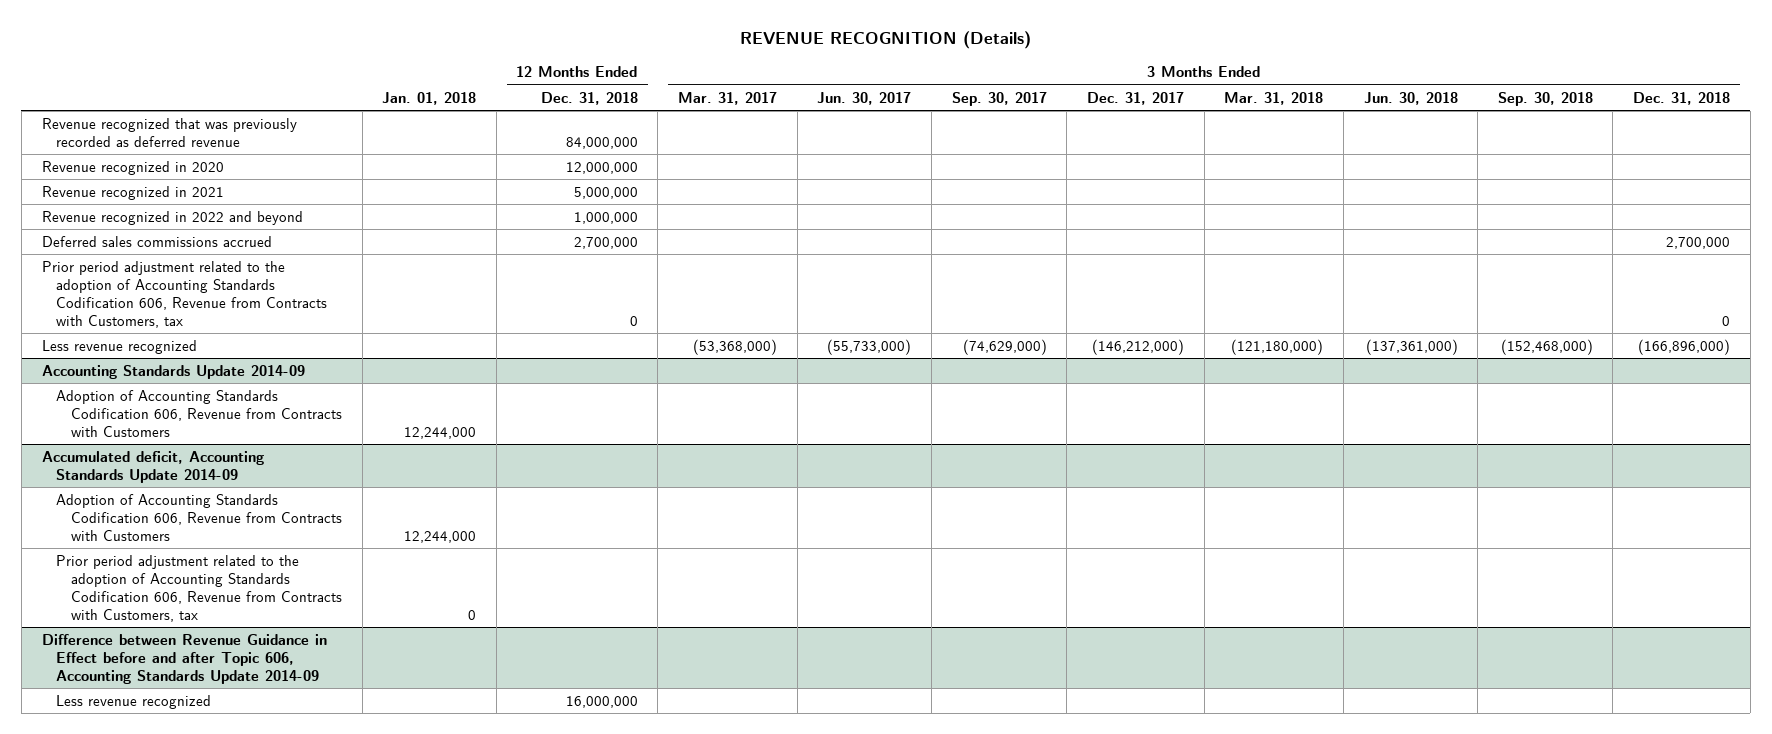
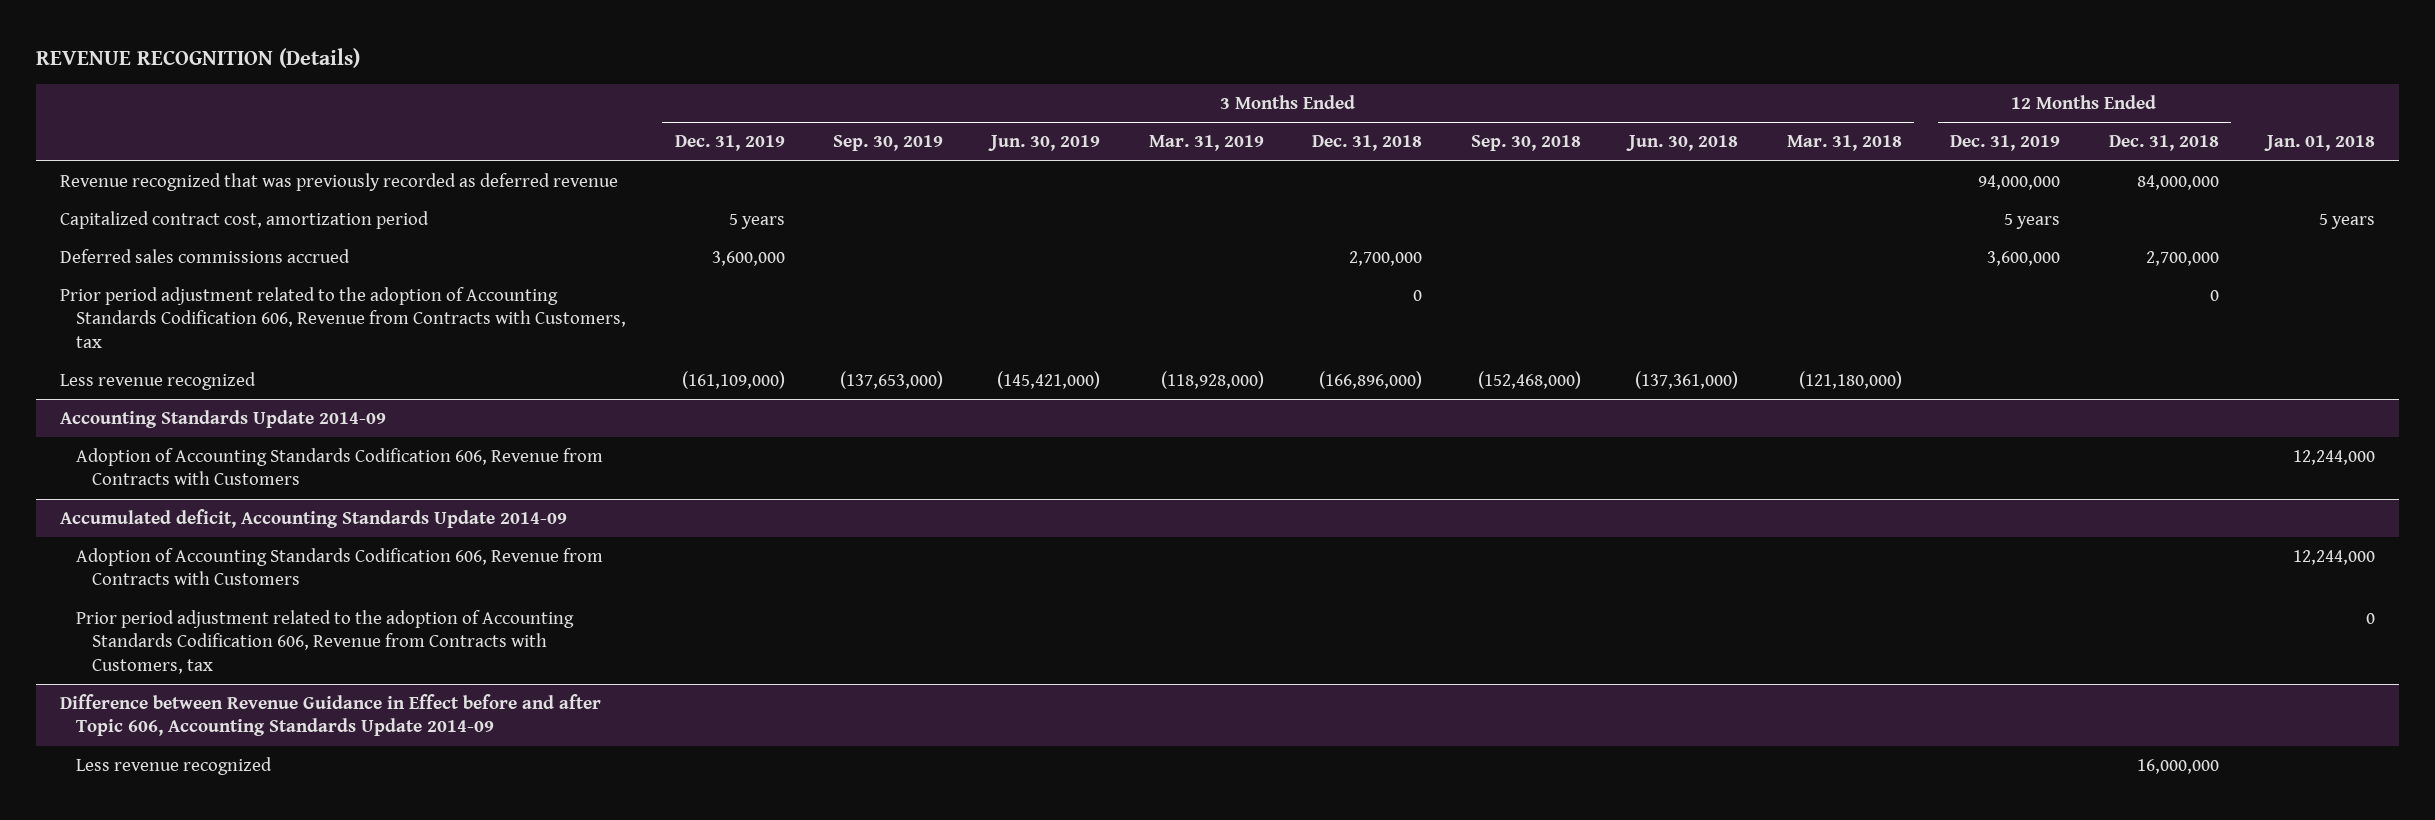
- | Jan. 01, 2018 | 12 Months Ended Dec. 31, 2018 | 3 Months Ended Mar. 31, 2017 | 3 Months Ended Jun. 30, 2017 | 3 Months Ended Sep. 30, 2017 | 3 Months Ended Dec. 31, 2017 | 3 Months Ended Mar. 31, 2018 | 3 Months Ended Jun. 30, 2018 | 3 Months Ended Sep. 30, 2018 | 3 Months Ended Dec. 31, 2018
+ | 3 Months Ended Dec. 31, 2019 | 3 Months Ended Sep. 30, 2019 | 3 Months Ended Jun. 30, 2019 | 3 Months Ended Mar. 31, 2019 | 3 Months Ended Dec. 31, 2018 | 3 Months Ended Sep. 30, 2018 | 3 Months Ended Jun. 30, 2018 | 3 Months Ended Mar. 31, 2018 | 12 Months Ended Dec. 31, 2019 | 12 Months Ended Dec. 31, 2018 | Jan. 01, 2018
- Revenue recognized in 2020 | | 12,000,000 | | | | | | | |
- Revenue recognized in 2021 | | 5,000,000 | | | | | | | |
- Revenue recognized in 2022 and beyond | | 1,000,000 | | | | | | | |
+ Capitalized contract cost, amortization period | 5 years | | | | | | | | 5 years | | 5 years

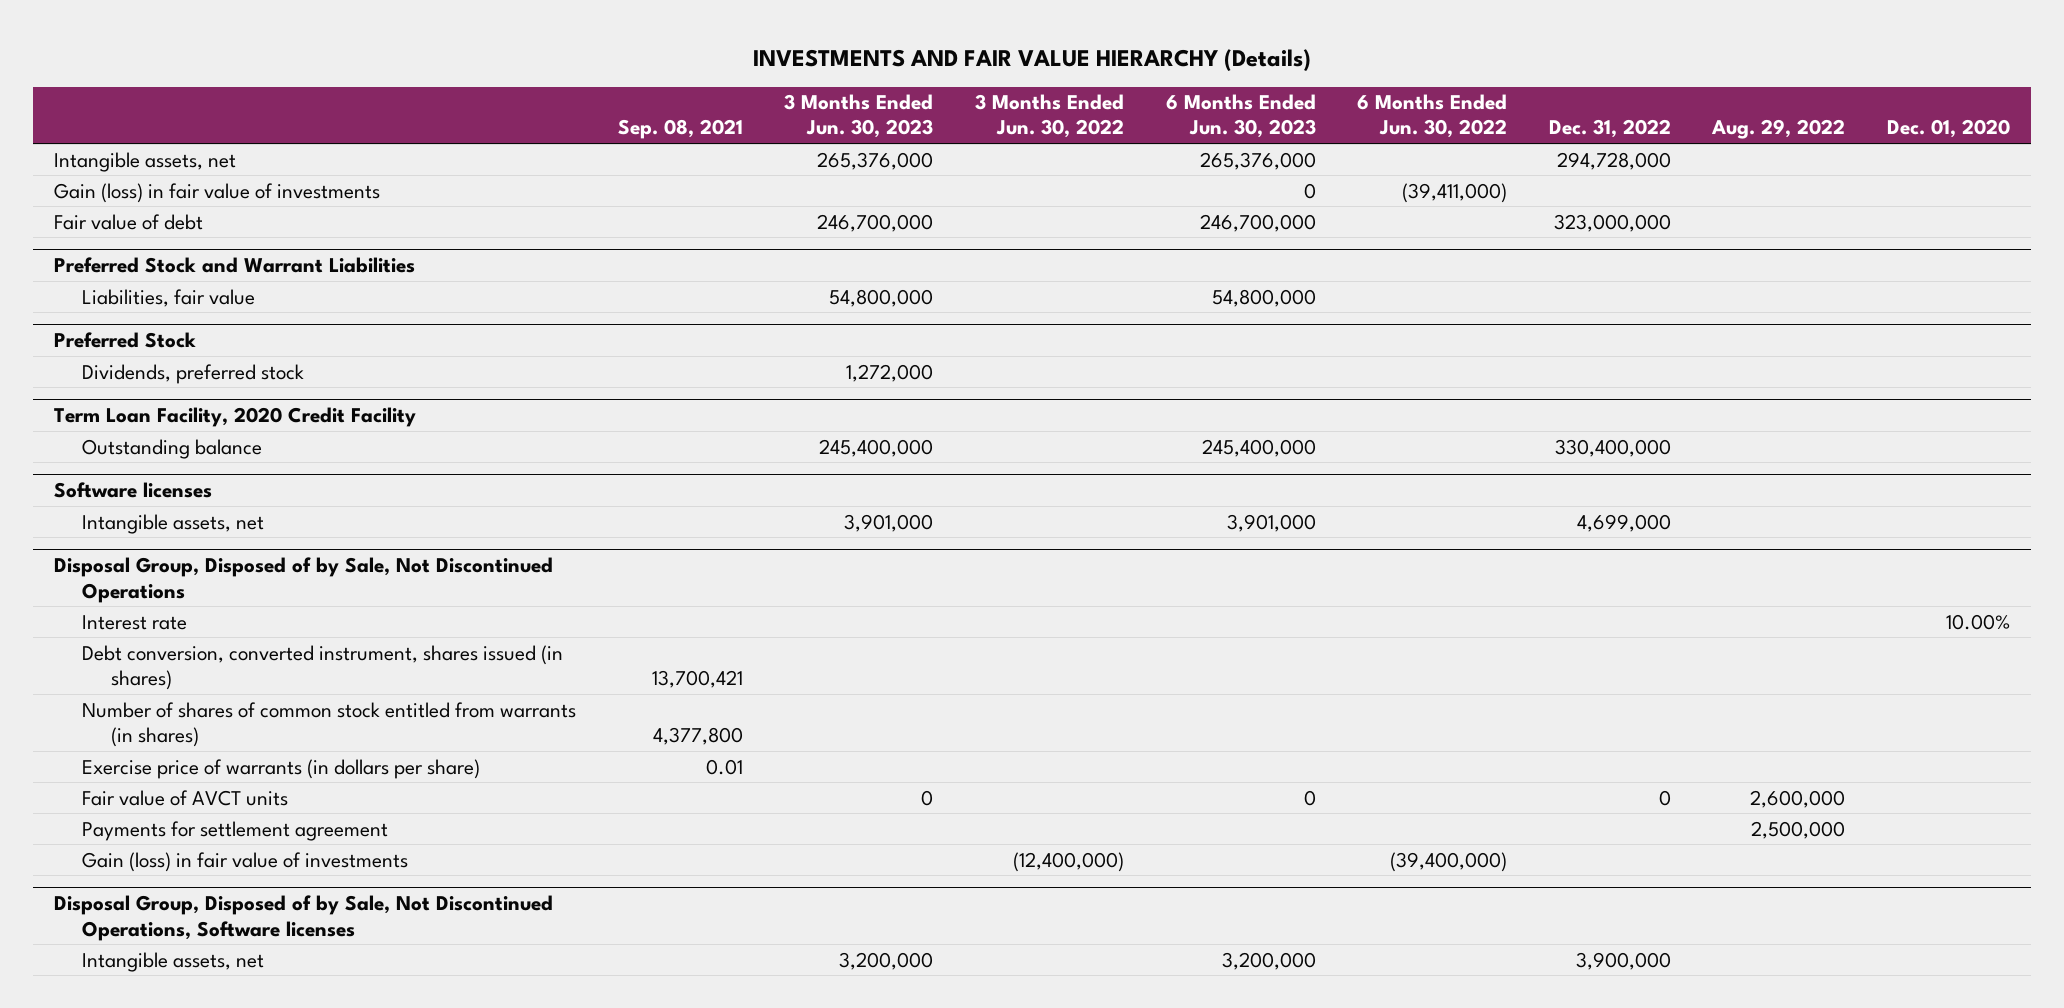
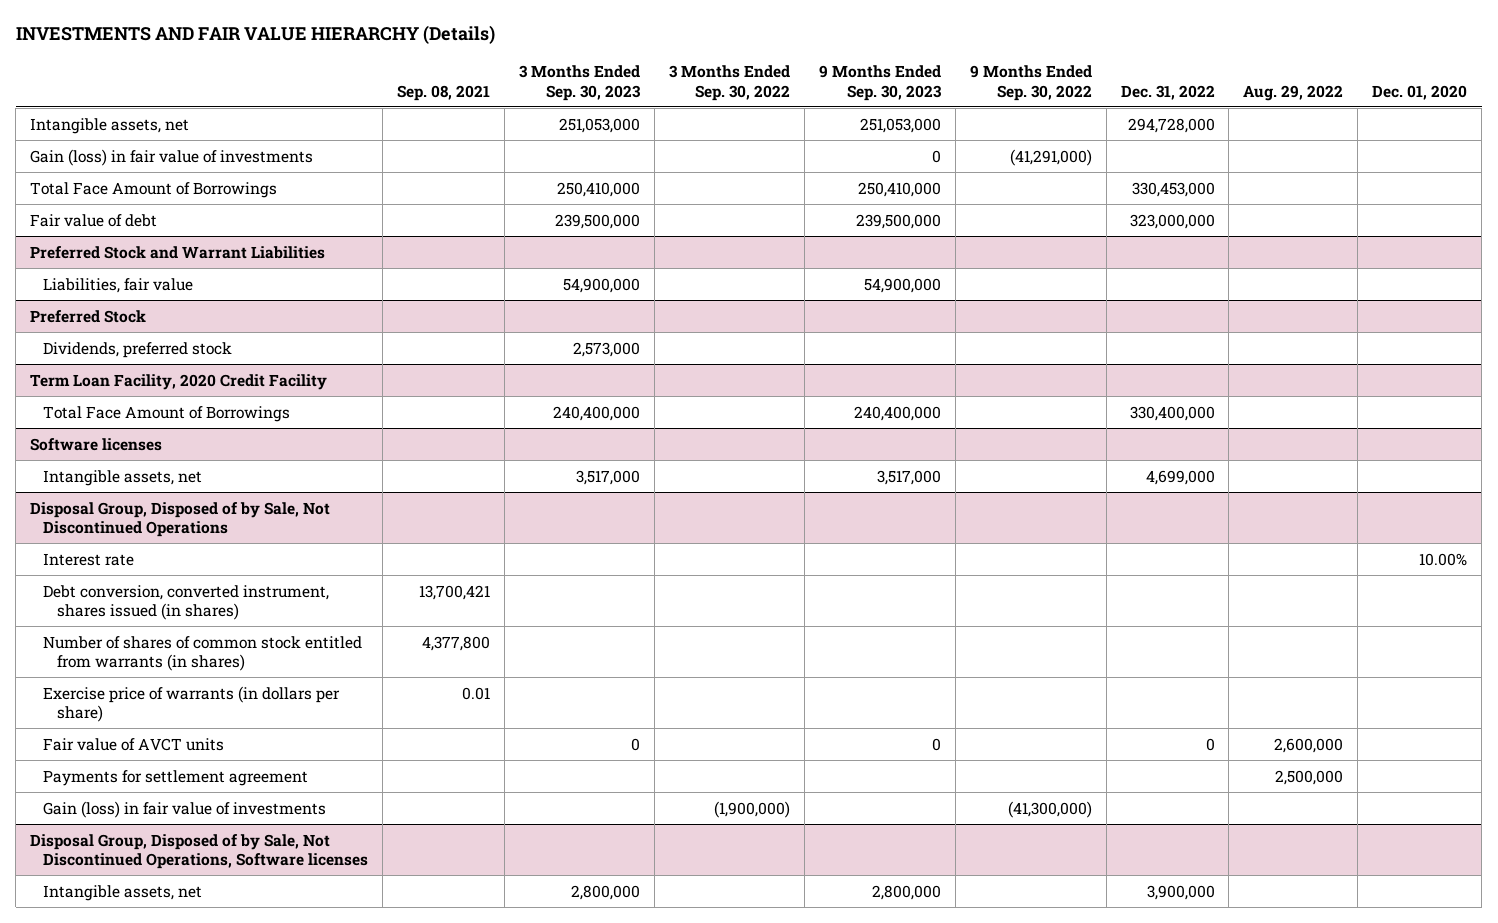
- | Sep. 08, 2021 | 3 Months Ended Jun. 30, 2023 | 3 Months Ended Jun. 30, 2022 | 6 Months Ended Jun. 30, 2023 | 6 Months Ended Jun. 30, 2022 | Dec. 31, 2022 | Aug. 29, 2022 | Dec. 01, 2020
+ | Sep. 08, 2021 | 3 Months Ended Sep. 30, 2023 | 3 Months Ended Sep. 30, 2022 | 9 Months Ended Sep. 30, 2023 | 9 Months Ended Sep. 30, 2022 | Dec. 31, 2022 | Aug. 29, 2022 | Dec. 01, 2020
+ Total Face Amount of Borrowings | | 250,410,000 | | 250,410,000 | | 330,453,000 | |
@ Term Loan Facility, 2020 Credit Facility
- Outstanding balance | | 245,400,000 | | 245,400,000 | | 330,400,000 | |
+ Total Face Amount of Borrowings | | 240,400,000 | | 240,400,000 | | 330,400,000 | |

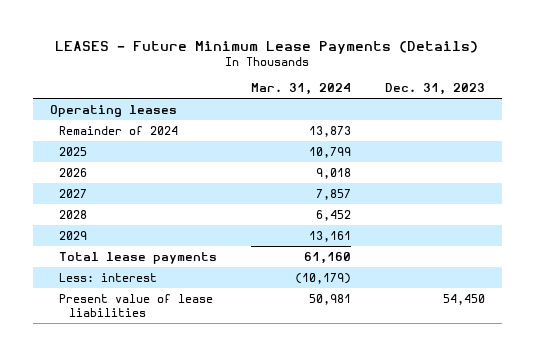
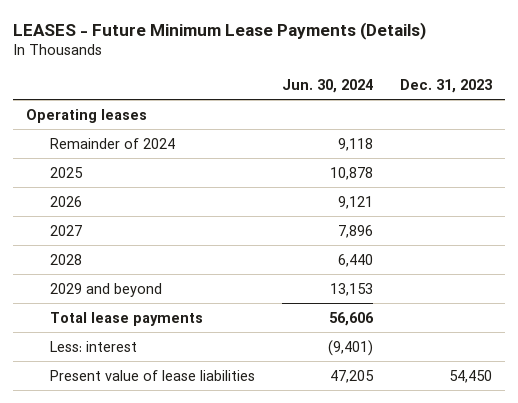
- | Mar. 31, 2024 | Dec. 31, 2023
+ | Jun. 30, 2024 | Dec. 31, 2023
- 2029 | 13,161 |
+ 2029 and beyond | 13,153 |

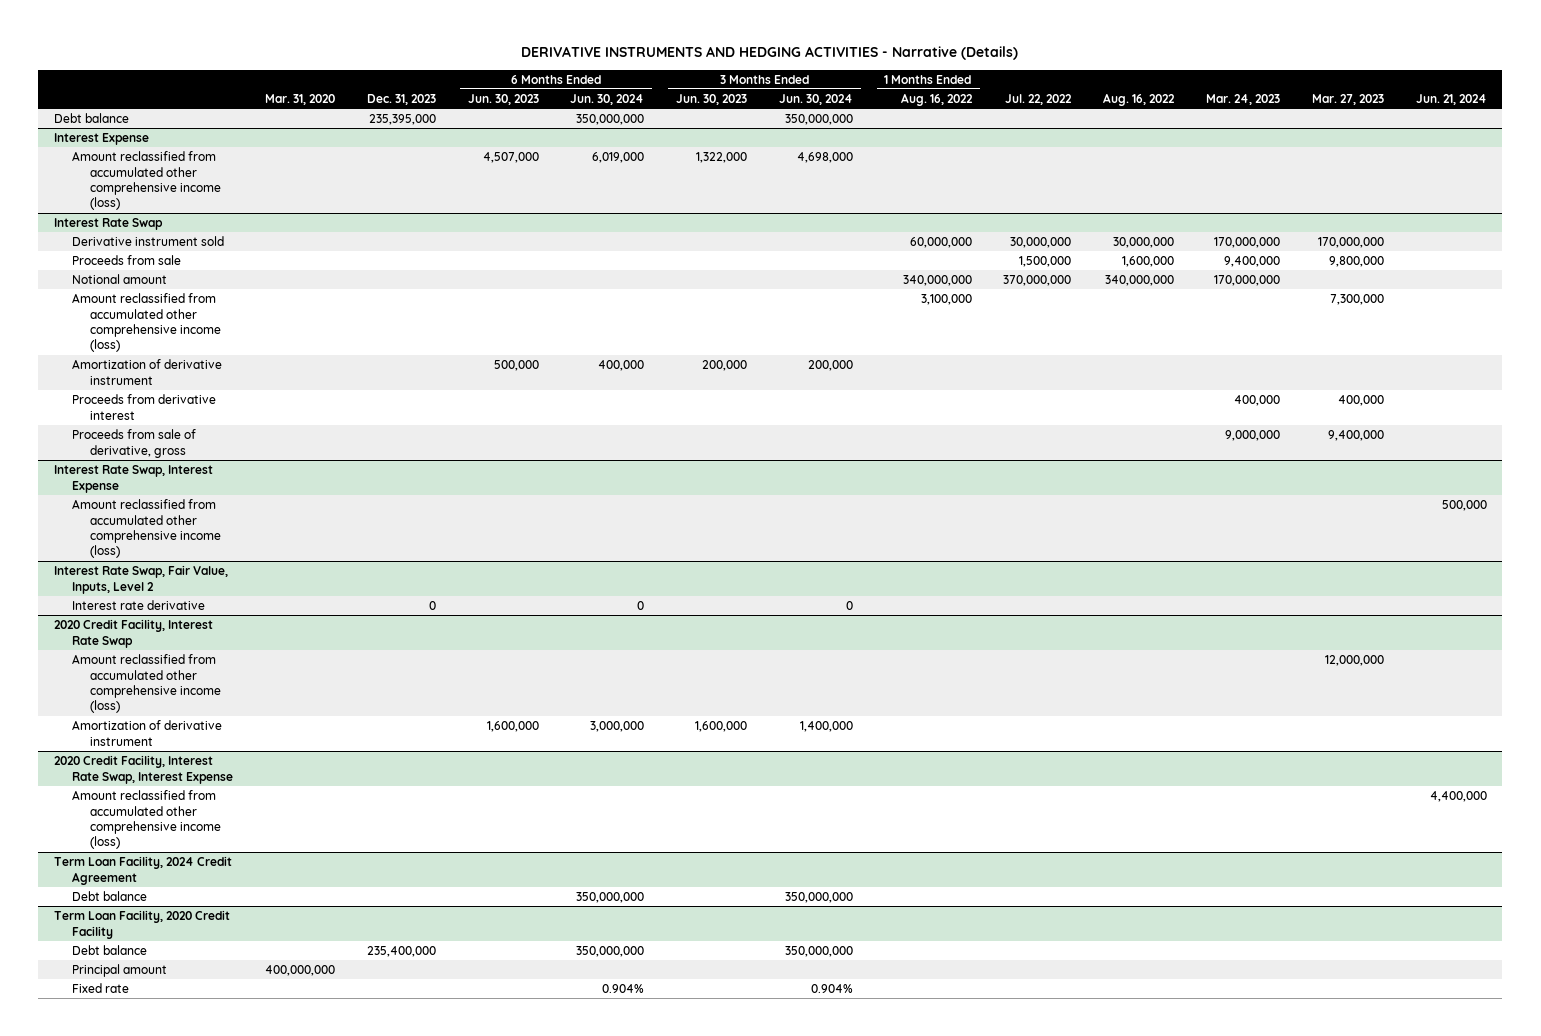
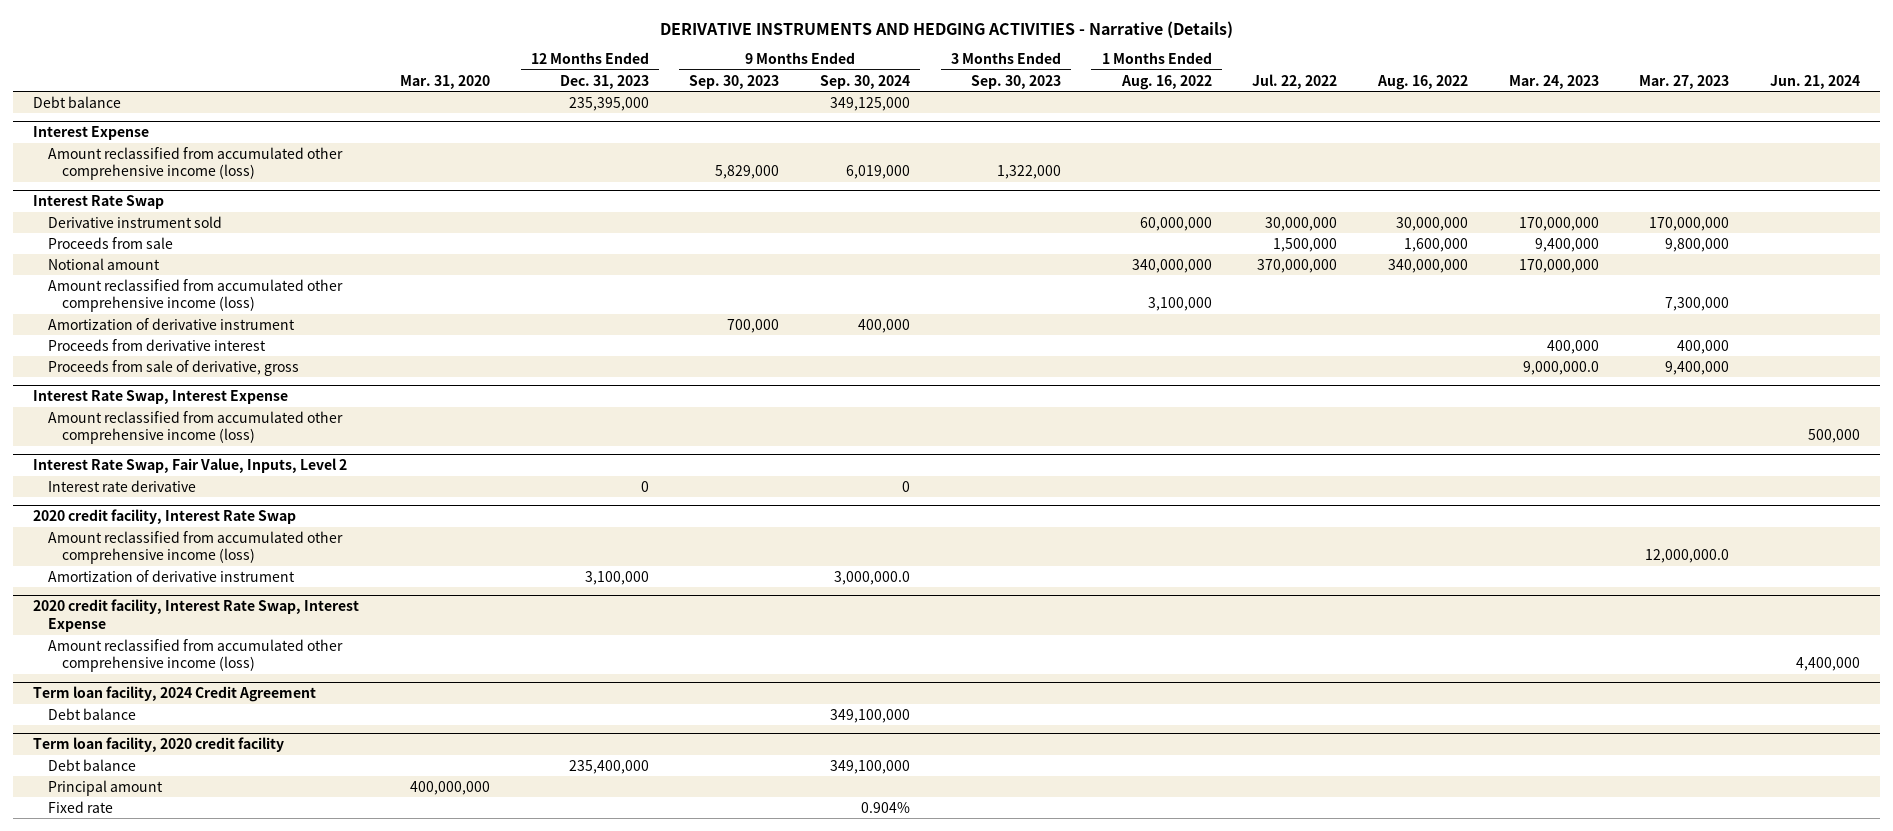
- | Mar. 31, 2020 | Dec. 31, 2023 | 6 Months Ended Jun. 30, 2023 | 6 Months Ended Jun. 30, 2024 | 3 Months Ended Jun. 30, 2023 | 3 Months Ended Jun. 30, 2024 | 1 Months Ended Aug. 16, 2022 | Jul. 22, 2022 | Aug. 16, 2022 | Mar. 24, 2023 | Mar. 27, 2023 | Jun. 21, 2024
+ | Mar. 31, 2020 | 12 Months Ended Dec. 31, 2023 | 9 Months Ended Sep. 30, 2023 | 9 Months Ended Sep. 30, 2024 | 3 Months Ended Sep. 30, 2023 | 1 Months Ended Aug. 16, 2022 | Jul. 22, 2022 | Aug. 16, 2022 | Mar. 24, 2023 | Mar. 27, 2023 | Jun. 21, 2024
@ Interest Rate Swap
- Proceeds from sale of derivative, gross | | | | | | | | | | 9,000,000 | 9,400,000 |
+ Proceeds from sale of derivative, gross | | | | | | | | | 9,000,000.0 | 9,400,000 |
- 2020 Credit Facility, Interest Rate Swap
- Amount reclassified from accumulated other comprehensive income (loss) | | | | | | | | | | | 12,000,000 |
+ 2020 credit facility, Interest Rate Swap
+ Amount reclassified from accumulated other comprehensive income (loss) | | | | | | | | | | 12,000,000.0 |
- 2020 Credit Facility, Interest Rate Swap, Interest Expense
+ 2020 credit facility, Interest Rate Swap, Interest Expense
- Term Loan Facility, 2024 Credit Agreement
+ Term loan facility, 2024 Credit Agreement
- Term Loan Facility, 2020 Credit Facility
+ Term loan facility, 2020 credit facility

